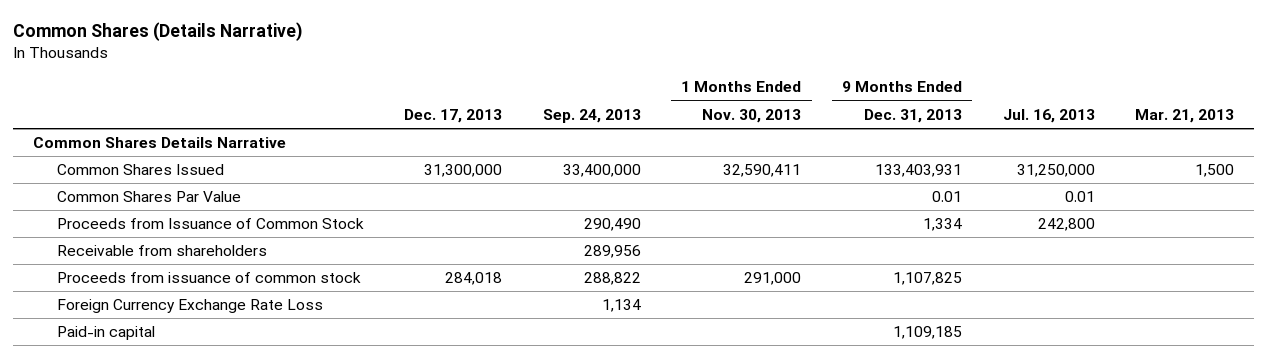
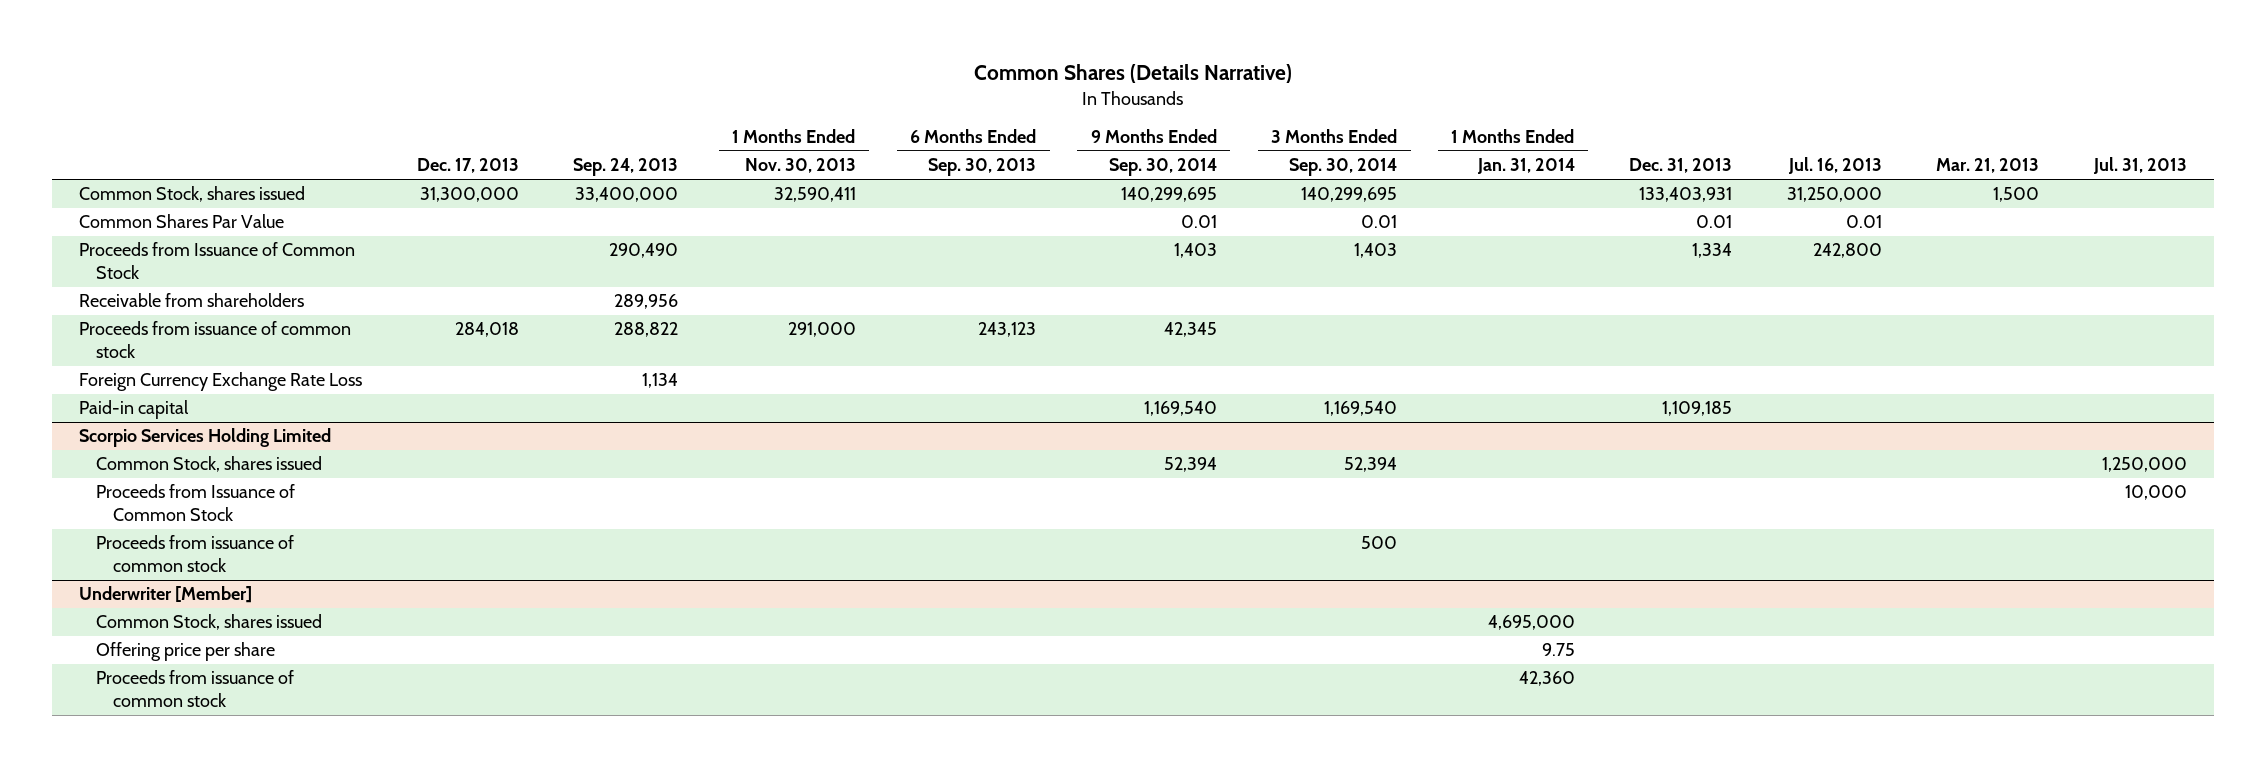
- | Dec. 17, 2013 | Sep. 24, 2013 | 1 Months Ended Nov. 30, 2013 | 9 Months Ended Dec. 31, 2013 | Jul. 16, 2013 | Mar. 21, 2013
+ | Dec. 17, 2013 | Sep. 24, 2013 | 1 Months Ended Nov. 30, 2013 | 6 Months Ended Sep. 30, 2013 | 9 Months Ended Sep. 30, 2014 | 3 Months Ended Sep. 30, 2014 | 1 Months Ended Jan. 31, 2014 | Dec. 31, 2013 | Jul. 16, 2013 | Mar. 21, 2013 | Jul. 31, 2013
- Common Shares Details Narrative
- Common Shares Issued | 31,300,000 | 33,400,000 | 32,590,411 | 133,403,931 | 31,250,000 | 1,500
+ Common Stock, shares issued | 31,300,000 | 33,400,000 | 32,590,411 | | 140,299,695 | 140,299,695 | | 133,403,931 | 31,250,000 | 1,500 |
+ Scorpio Services Holding Limited
+ Common Stock, shares issued | | | | | 52,394 | 52,394 | | | | | 1,250,000
+ Proceeds from Issuance of Common Stock | | | | | | | | | | | 10,000
+ Proceeds from issuance of common stock | | | | | | 500 | | | | |
+ Underwriter [Member]
+ Common Stock, shares issued | | | | | | | 4,695,000 | | | |
+ Offering price per share | | | | | | | 9.75 | | | |
+ Proceeds from issuance of common stock | | | | | | | 42,360 | | | |

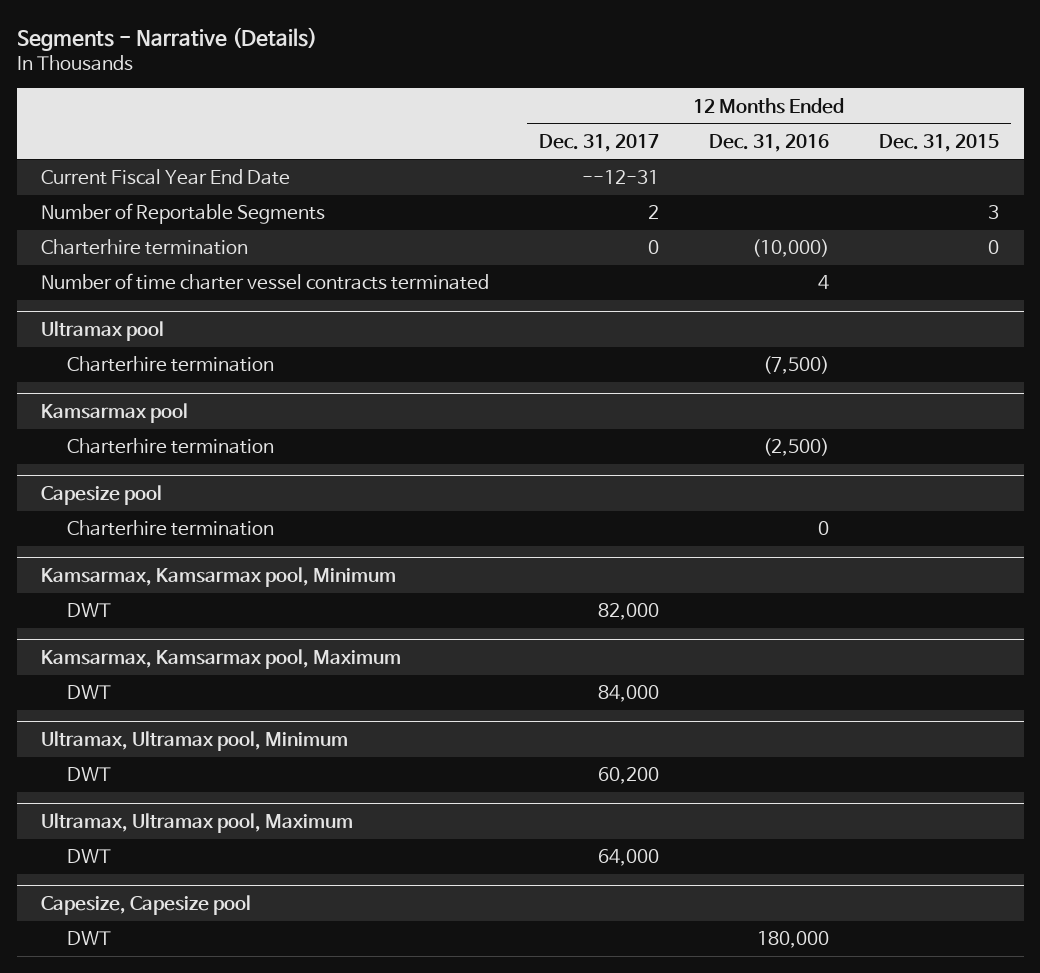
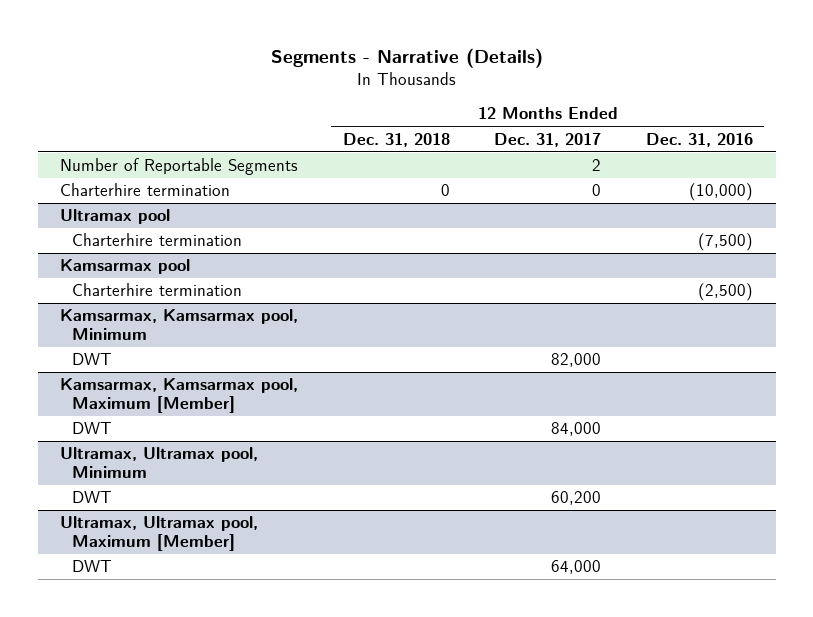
- | 12 Months Ended Dec. 31, 2017 | 12 Months Ended Dec. 31, 2016 | 12 Months Ended Dec. 31, 2015
+ | 12 Months Ended Dec. 31, 2018 | 12 Months Ended Dec. 31, 2017 | 12 Months Ended Dec. 31, 2016
- Current Fiscal Year End Date | --12-31 | |
- Number of time charter vessel contracts terminated | | 4 |
- Capesize pool
- Charterhire termination | | 0 |
- Kamsarmax, Kamsarmax pool, Maximum
+ Kamsarmax, Kamsarmax pool, Maximum [Member]
- Ultramax, Ultramax pool, Maximum
+ Ultramax, Ultramax pool, Maximum [Member]
- Capesize, Capesize pool
- DWT | | 180,000 |

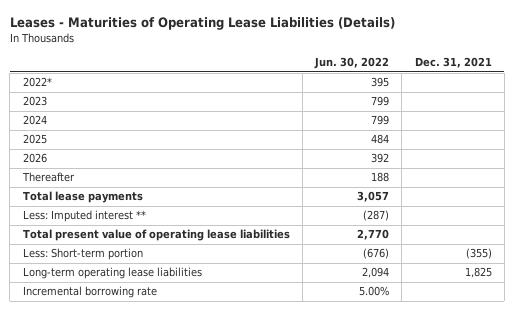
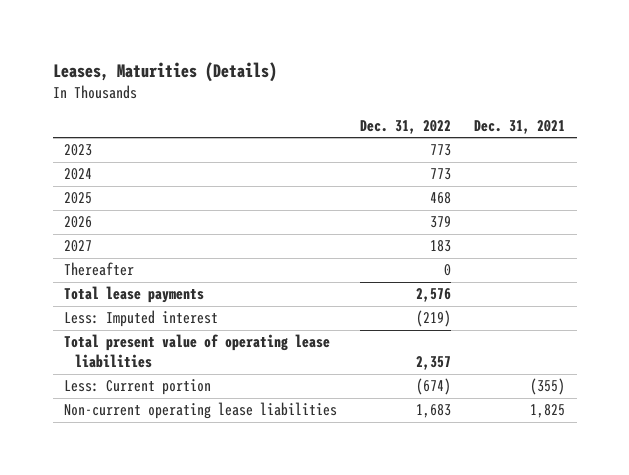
- Leases - Maturities of Operating Lease Liabilities (Details)
+ Leases, Maturities (Details)
- | Jun. 30, 2022 | Dec. 31, 2021
+ | Dec. 31, 2022 | Dec. 31, 2021
- 2022* | 395 |
+ 2027 | 183 |
- Less: Imputed interest ** | (287) |
+ Less: Imputed interest | (219) |
- Less: Short-term portion | (676) | (355)
- Long-term operating lease liabilities | 2,094 | 1,825
- Incremental borrowing rate | 5.00% |
+ Less: Current portion | (674) | (355)
+ Non-current operating lease liabilities | 1,683 | 1,825

